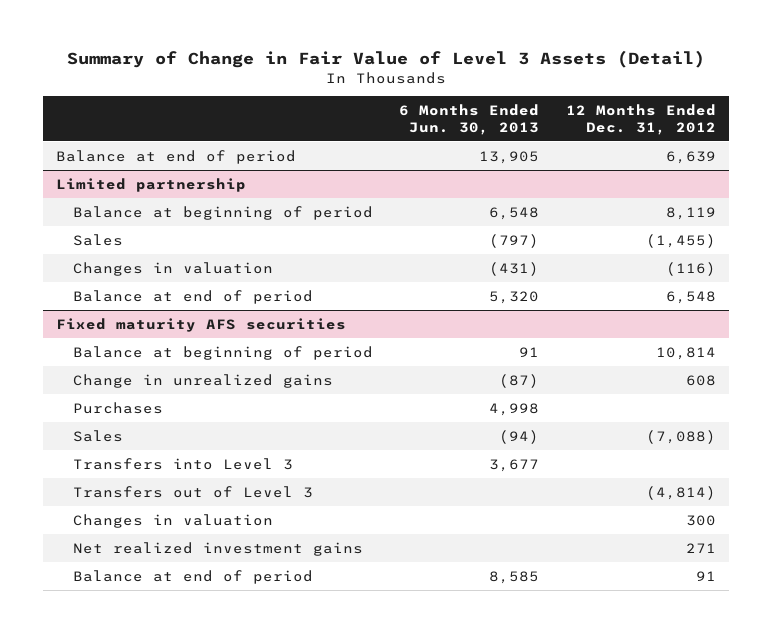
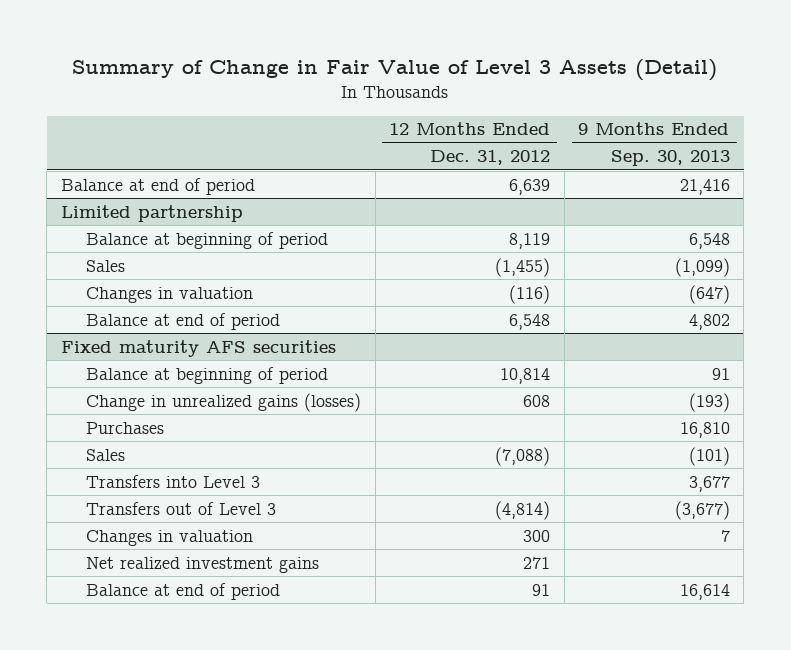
- | 6 Months Ended Jun. 30, 2013 | 12 Months Ended Dec. 31, 2012
+ | 12 Months Ended Dec. 31, 2012 | 9 Months Ended Sep. 30, 2013
@ Fixed maturity AFS securities
- Change in unrealized gains | (87) | 608
+ Change in unrealized gains (losses) | 608 | (193)

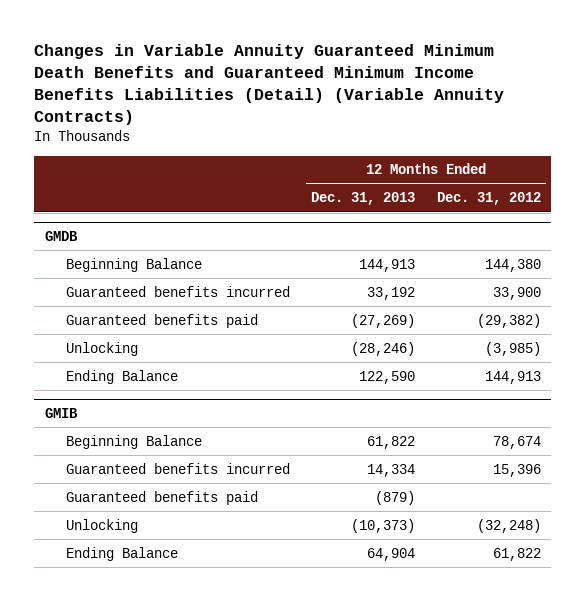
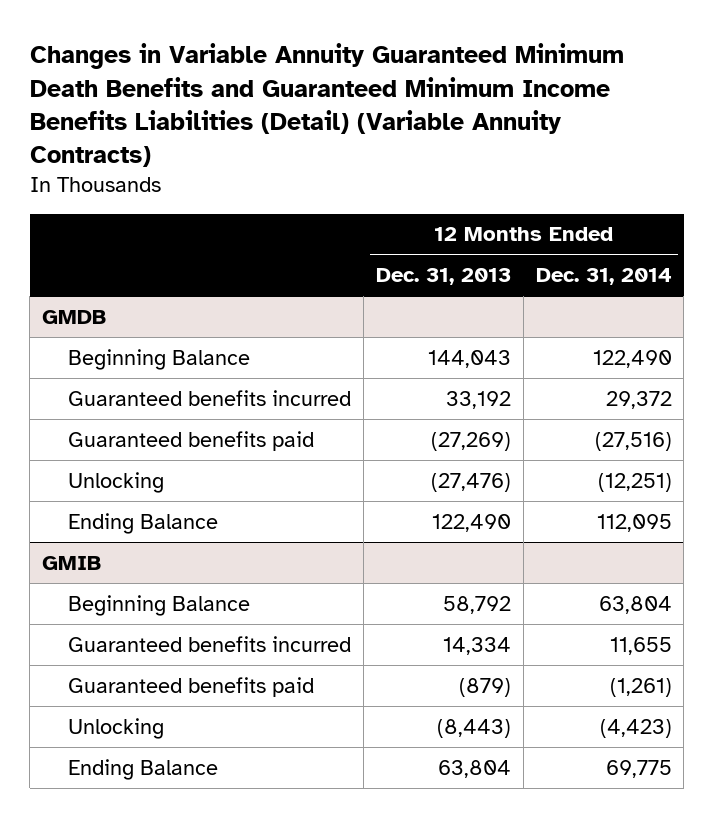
- | 12 Months Ended Dec. 31, 2013 | 12 Months Ended Dec. 31, 2012
+ | 12 Months Ended Dec. 31, 2013 | 12 Months Ended Dec. 31, 2014
@ GMDB
- Beginning Balance | 144,913 | 144,380
+ Beginning Balance | 144,043 | 122,490
- Unlocking | (28,246) | (3,985)
- Ending Balance | 122,590 | 144,913
+ Unlocking | (27,476) | (12,251)
+ Ending Balance | 122,490 | 112,095
@ GMIB
- Beginning Balance | 61,822 | 78,674
+ Beginning Balance | 58,792 | 63,804
- Unlocking | (10,373) | (32,248)
- Ending Balance | 64,904 | 61,822
+ Unlocking | (8,443) | (4,423)
+ Ending Balance | 63,804 | 69,775

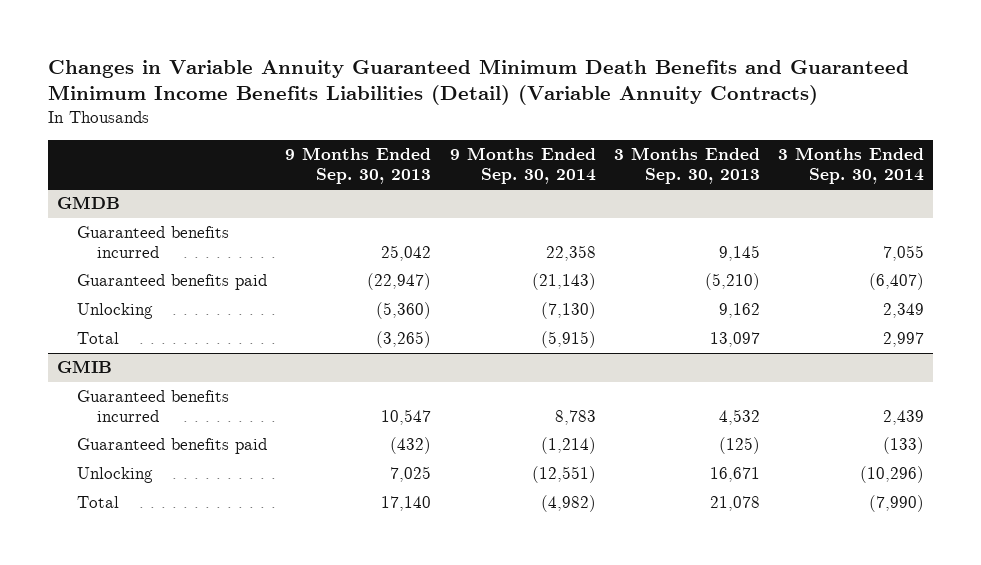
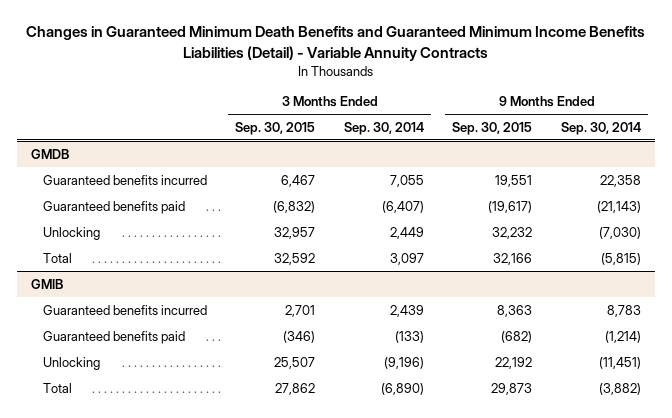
- Changes in Variable Annuity Guaranteed Minimum Death Benefits and Guaranteed Minimum Income Benefits Liabilities (Detail) (Variable Annuity Contracts)
+ Changes in Guaranteed Minimum Death Benefits and Guaranteed Minimum Income Benefits Liabilities (Detail) - Variable Annuity Contracts
- | 9 Months Ended Sep. 30, 2013 | 9 Months Ended Sep. 30, 2014 | 3 Months Ended Sep. 30, 2013 | 3 Months Ended Sep. 30, 2014
+ | 3 Months Ended Sep. 30, 2015 | 3 Months Ended Sep. 30, 2014 | 9 Months Ended Sep. 30, 2015 | 9 Months Ended Sep. 30, 2014
@ GMDB
- Unlocking | (5,360) | (7,130) | 9,162 | 2,349
- Total | (3,265) | (5,915) | 13,097 | 2,997
+ Unlocking | 32,957 | 2,449 | 32,232 | (7,030)
+ Total | 32,592 | 3,097 | 32,166 | (5,815)
@ GMIB
- Unlocking | 7,025 | (12,551) | 16,671 | (10,296)
- Total | 17,140 | (4,982) | 21,078 | (7,990)
+ Unlocking | 25,507 | (9,196) | 22,192 | (11,451)
+ Total | 27,862 | (6,890) | 29,873 | (3,882)

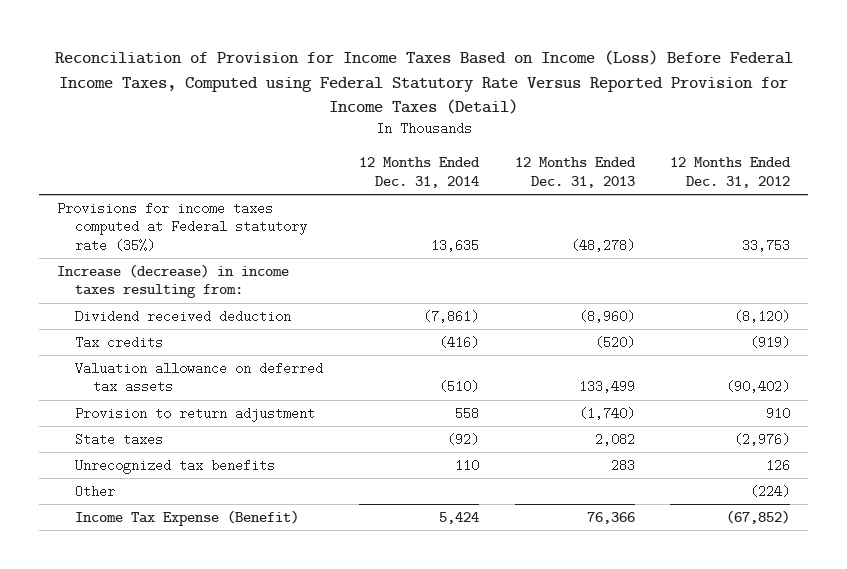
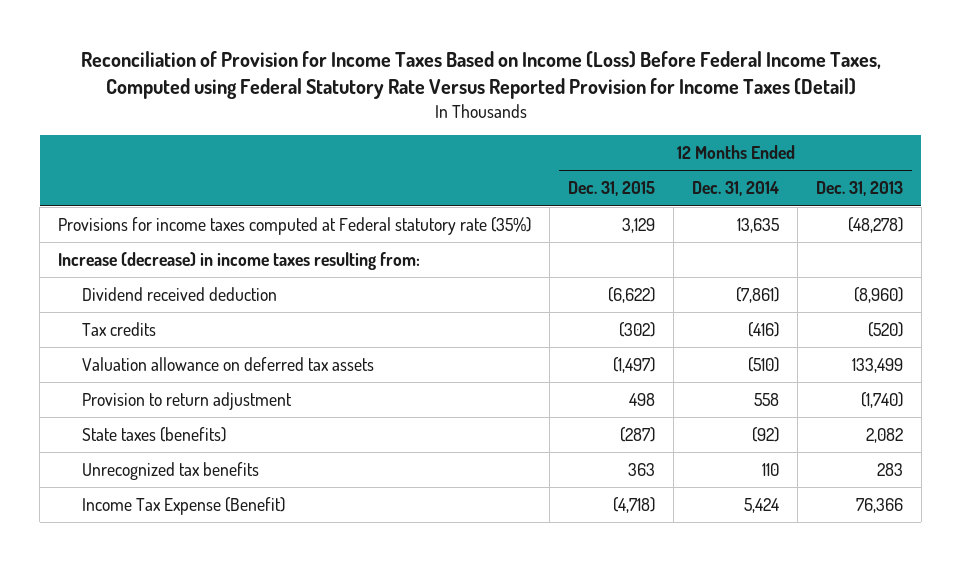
- | 12 Months Ended Dec. 31, 2014 | 12 Months Ended Dec. 31, 2013 | 12 Months Ended Dec. 31, 2012
+ | 12 Months Ended Dec. 31, 2015 | 12 Months Ended Dec. 31, 2014 | 12 Months Ended Dec. 31, 2013
- State taxes | (92) | 2,082 | (2,976)
+ State taxes (benefits) | (287) | (92) | 2,082
- Other | | | (224)

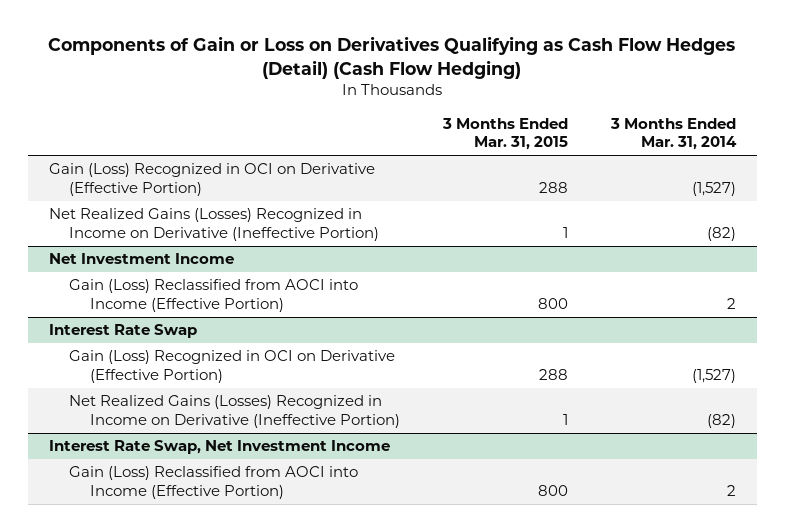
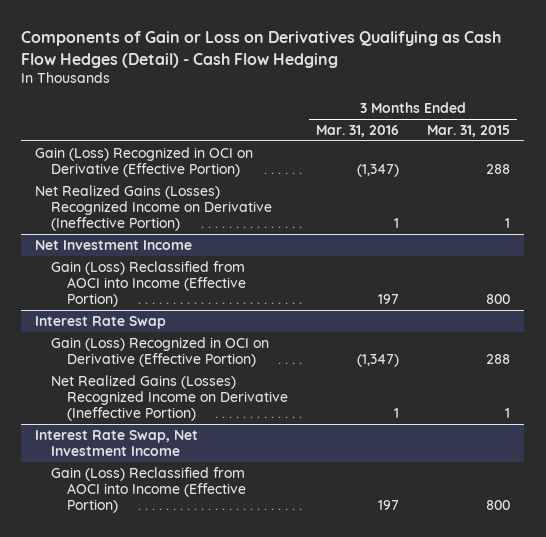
- Components of Gain or Loss on Derivatives Qualifying as Cash Flow Hedges (Detail) (Cash Flow Hedging)
+ Components of Gain or Loss on Derivatives Qualifying as Cash Flow Hedges (Detail) - Cash Flow Hedging
- | 3 Months Ended Mar. 31, 2015 | 3 Months Ended Mar. 31, 2014
+ | 3 Months Ended Mar. 31, 2016 | 3 Months Ended Mar. 31, 2015
- Net Realized Gains (Losses) Recognized in Income on Derivative (Ineffective Portion) | 1 | (82)
+ Net Realized Gains (Losses) Recognized Income on Derivative (Ineffective Portion) | 1 | 1
@ Interest Rate Swap
- Net Realized Gains (Losses) Recognized in Income on Derivative (Ineffective Portion) | 1 | (82)
+ Net Realized Gains (Losses) Recognized Income on Derivative (Ineffective Portion) | 1 | 1

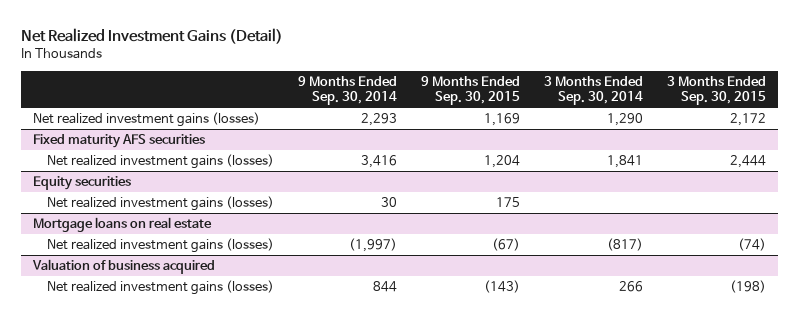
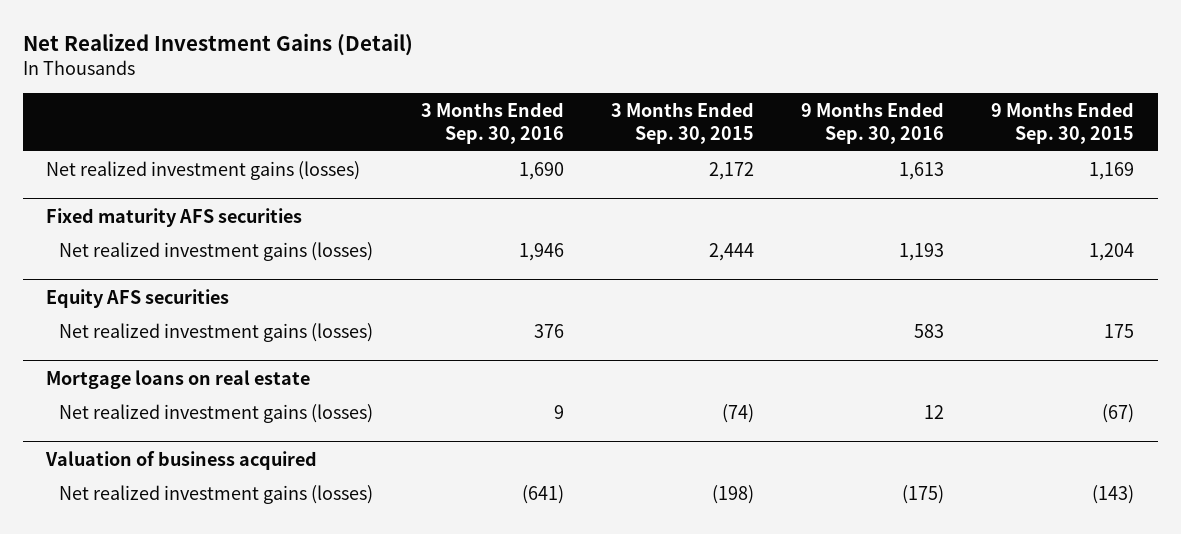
- | 9 Months Ended Sep. 30, 2014 | 9 Months Ended Sep. 30, 2015 | 3 Months Ended Sep. 30, 2014 | 3 Months Ended Sep. 30, 2015
+ | 3 Months Ended Sep. 30, 2016 | 3 Months Ended Sep. 30, 2015 | 9 Months Ended Sep. 30, 2016 | 9 Months Ended Sep. 30, 2015
- Equity securities
+ Equity AFS securities

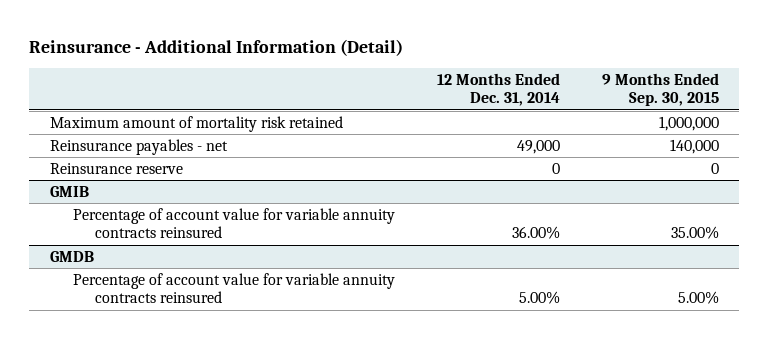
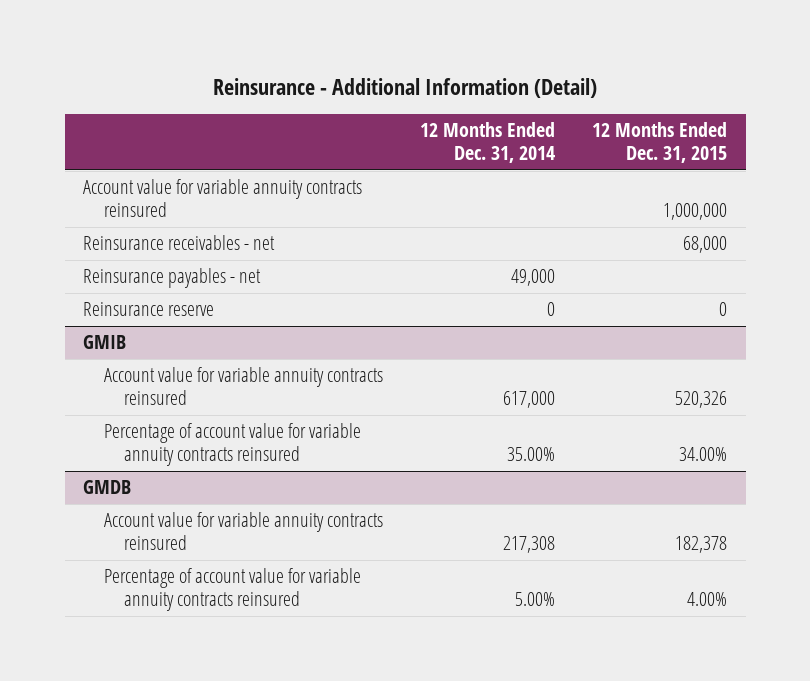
- | 12 Months Ended Dec. 31, 2014 | 9 Months Ended Sep. 30, 2015
+ | 12 Months Ended Dec. 31, 2014 | 12 Months Ended Dec. 31, 2015
- Maximum amount of mortality risk retained | | 1,000,000
+ Account value for variable annuity contracts reinsured | | 1,000,000
+ Reinsurance receivables - net | | 68,000
@ GMIB
- Percentage of account value for variable annuity contracts reinsured | 36.00% | 35.00%
+ Account value for variable annuity contracts reinsured | 617,000 | 520,326
+ Percentage of account value for variable annuity contracts reinsured | 35.00% | 34.00%
@ GMDB
+ Account value for variable annuity contracts reinsured | 217,308 | 182,378

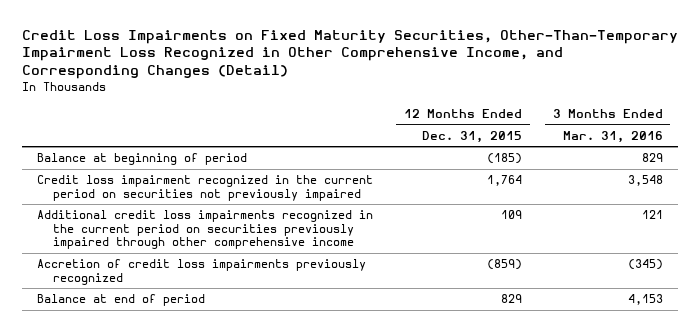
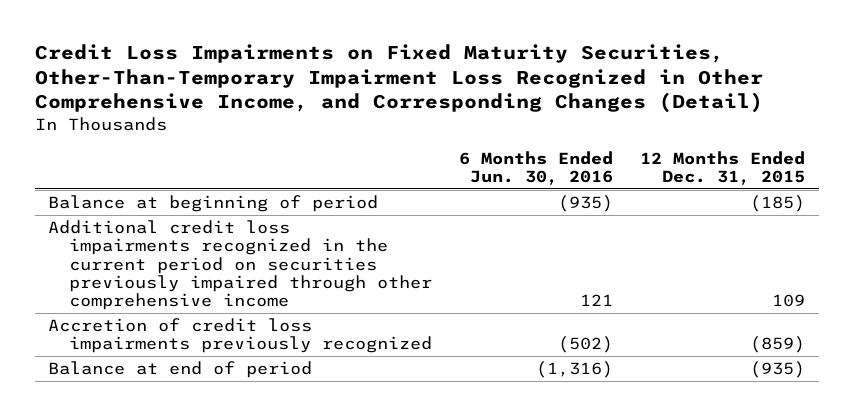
- | 12 Months Ended Dec. 31, 2015 | 3 Months Ended Mar. 31, 2016
+ | 6 Months Ended Jun. 30, 2016 | 12 Months Ended Dec. 31, 2015
- Credit loss impairment recognized in the current period on securities not previously impaired | 1,764 | 3,548
- Balance at end of period | 829 | 4,153
+ Balance at end of period | (1,316) | (935)

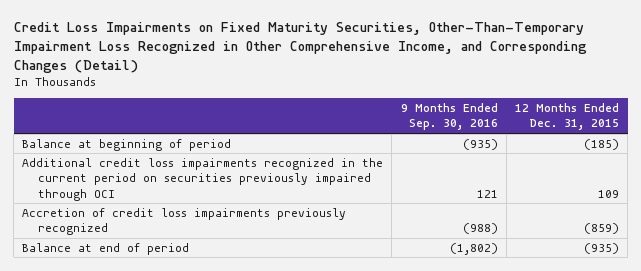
- | 6 Months Ended Jun. 30, 2016 | 12 Months Ended Dec. 31, 2015
+ | 9 Months Ended Sep. 30, 2016 | 12 Months Ended Dec. 31, 2015
- Additional credit loss impairments recognized in the current period on securities previously impaired through other comprehensive income | 121 | 109
+ Additional credit loss impairments recognized in the current period on securities previously impaired through OCI | 121 | 109

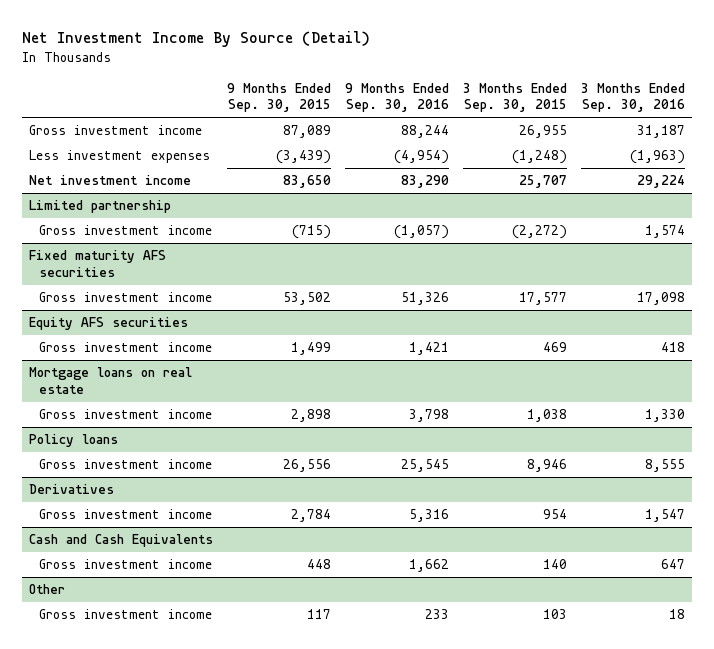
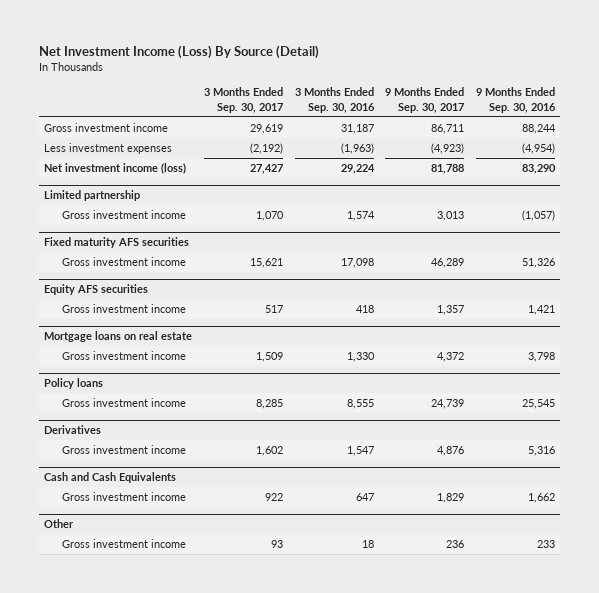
- Net Investment Income By Source (Detail)
+ Net Investment Income (Loss) By Source (Detail)
- | 9 Months Ended Sep. 30, 2015 | 9 Months Ended Sep. 30, 2016 | 3 Months Ended Sep. 30, 2015 | 3 Months Ended Sep. 30, 2016
+ | 3 Months Ended Sep. 30, 2017 | 3 Months Ended Sep. 30, 2016 | 9 Months Ended Sep. 30, 2017 | 9 Months Ended Sep. 30, 2016
- Net investment income | 83,650 | 83,290 | 25,707 | 29,224
+ Net investment income (loss) | 27,427 | 29,224 | 81,788 | 83,290

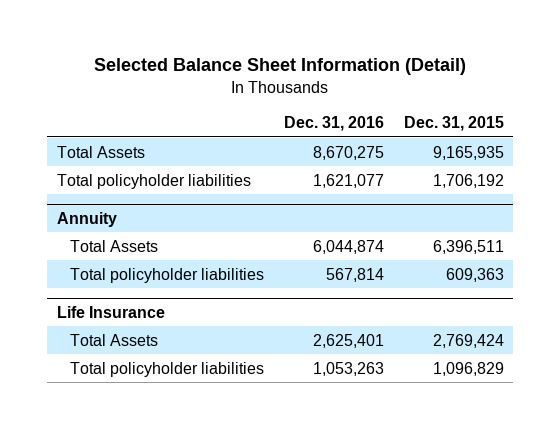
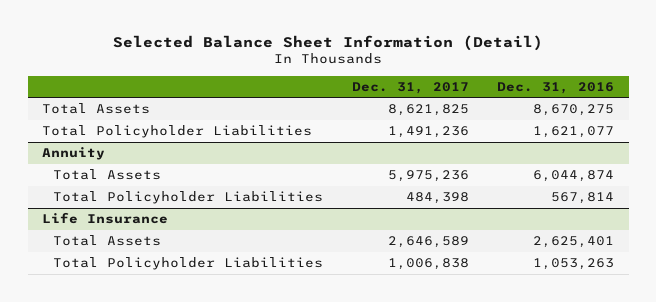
- | Dec. 31, 2016 | Dec. 31, 2015
+ | Dec. 31, 2017 | Dec. 31, 2016
- Total policyholder liabilities | 1,621,077 | 1,706,192
+ Total Policyholder Liabilities | 1,491,236 | 1,621,077
@ Annuity
- Total policyholder liabilities | 567,814 | 609,363
+ Total Policyholder Liabilities | 484,398 | 567,814
@ Life Insurance
- Total policyholder liabilities | 1,053,263 | 1,096,829
+ Total Policyholder Liabilities | 1,006,838 | 1,053,263

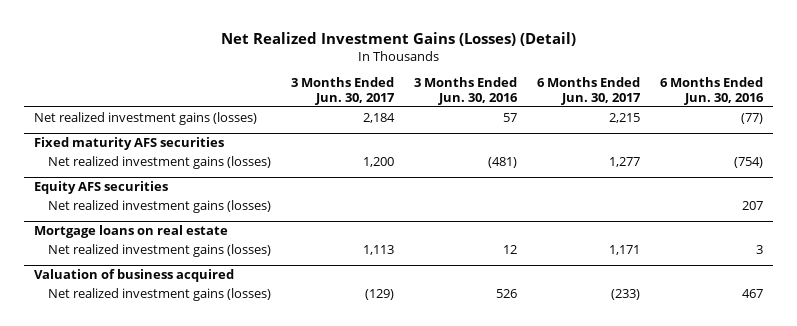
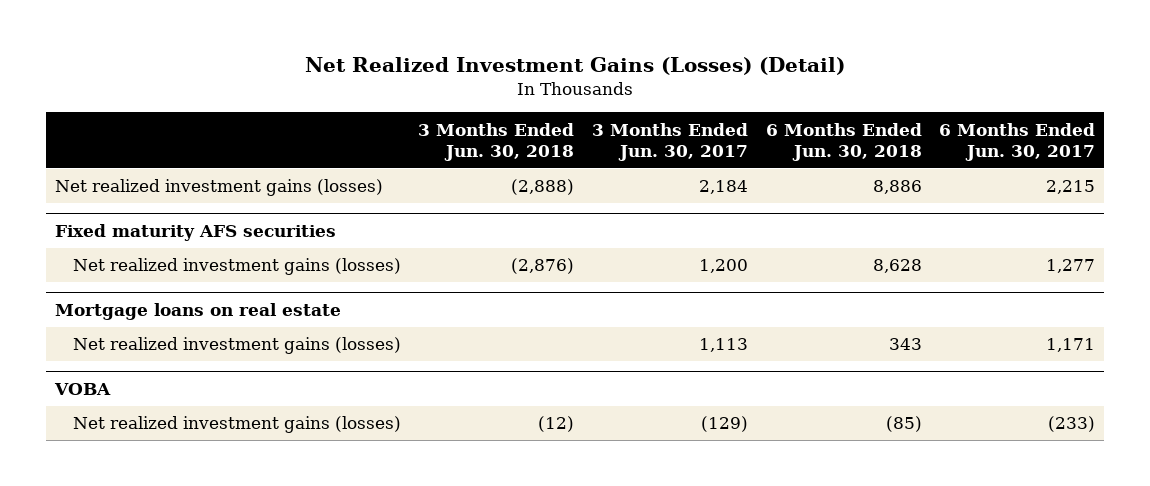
- | 3 Months Ended Jun. 30, 2017 | 3 Months Ended Jun. 30, 2016 | 6 Months Ended Jun. 30, 2017 | 6 Months Ended Jun. 30, 2016
+ | 3 Months Ended Jun. 30, 2018 | 3 Months Ended Jun. 30, 2017 | 6 Months Ended Jun. 30, 2018 | 6 Months Ended Jun. 30, 2017
- Equity AFS securities
- Net realized investment gains (losses) | | | | 207
- Valuation of business acquired
+ VOBA

